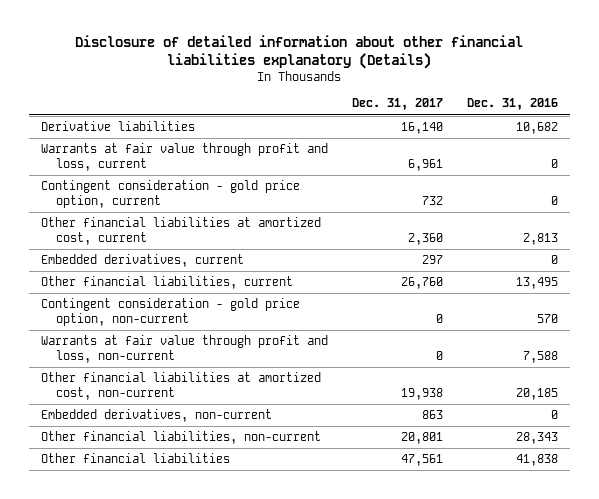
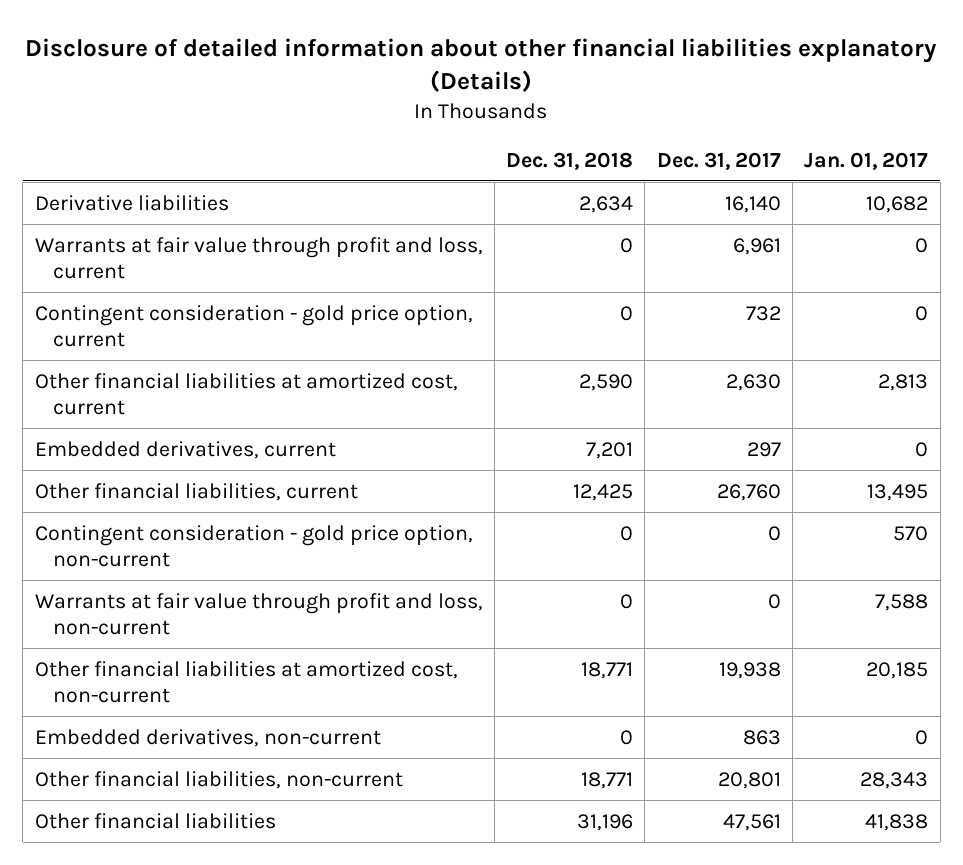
- | Dec. 31, 2017 | Dec. 31, 2016
+ | Dec. 31, 2018 | Dec. 31, 2017 | Jan. 01, 2017
- Other financial liabilities at amortized cost, current | 2,360 | 2,813
+ Other financial liabilities at amortized cost, current | 2,590 | 2,630 | 2,813

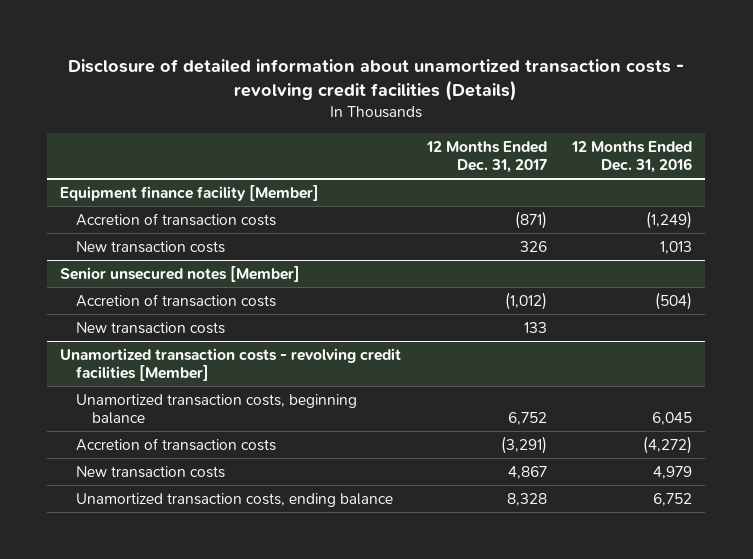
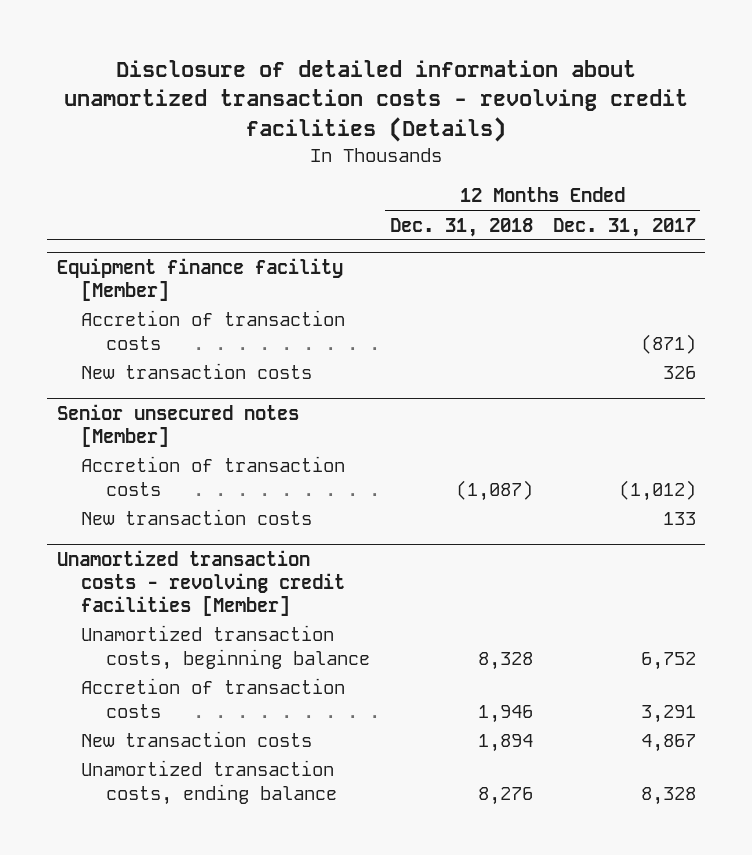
- | 12 Months Ended Dec. 31, 2017 | 12 Months Ended Dec. 31, 2016
+ | 12 Months Ended Dec. 31, 2018 | 12 Months Ended Dec. 31, 2017
@ Unamortized transaction costs - revolving credit facilities [Member]
- Accretion of transaction costs | (3,291) | (4,272)
+ Accretion of transaction costs | 1,946 | 3,291

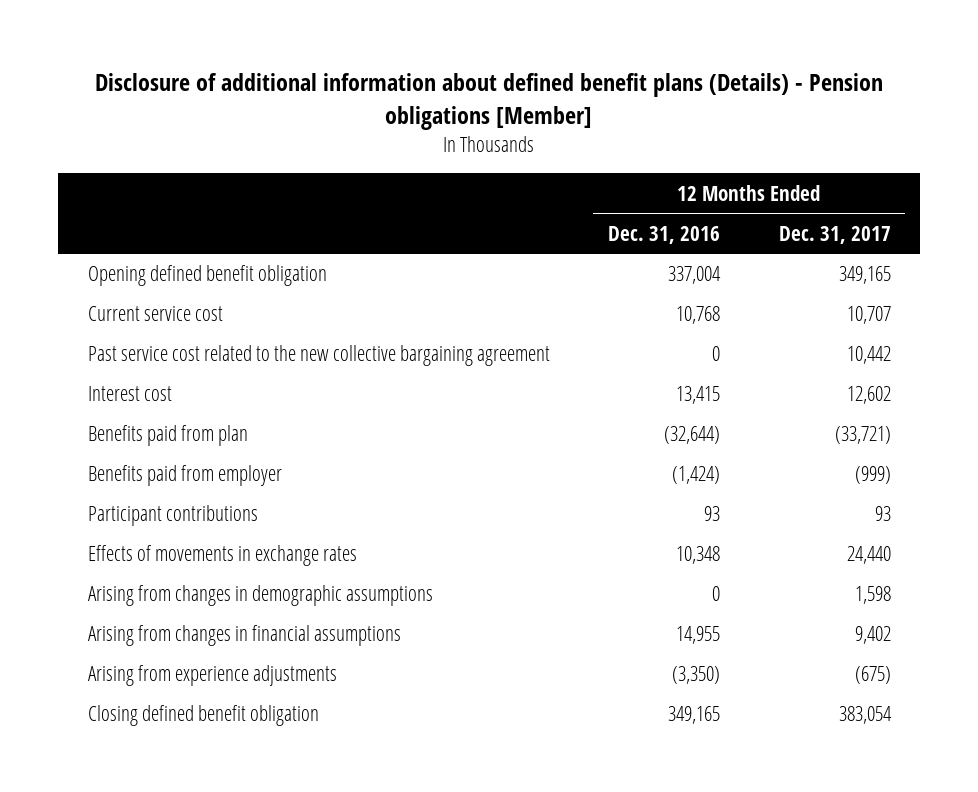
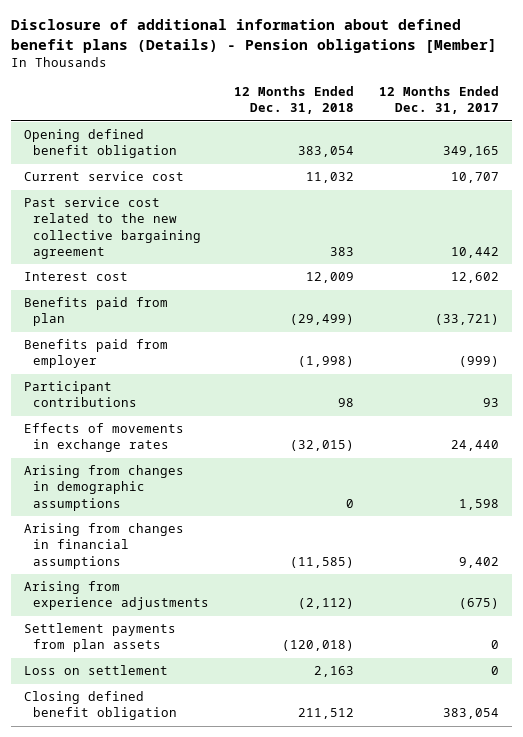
- | 12 Months Ended Dec. 31, 2016 | 12 Months Ended Dec. 31, 2017
+ | 12 Months Ended Dec. 31, 2018 | 12 Months Ended Dec. 31, 2017
+ Settlement payments from plan assets | (120,018) | 0
+ Loss on settlement | 2,163 | 0

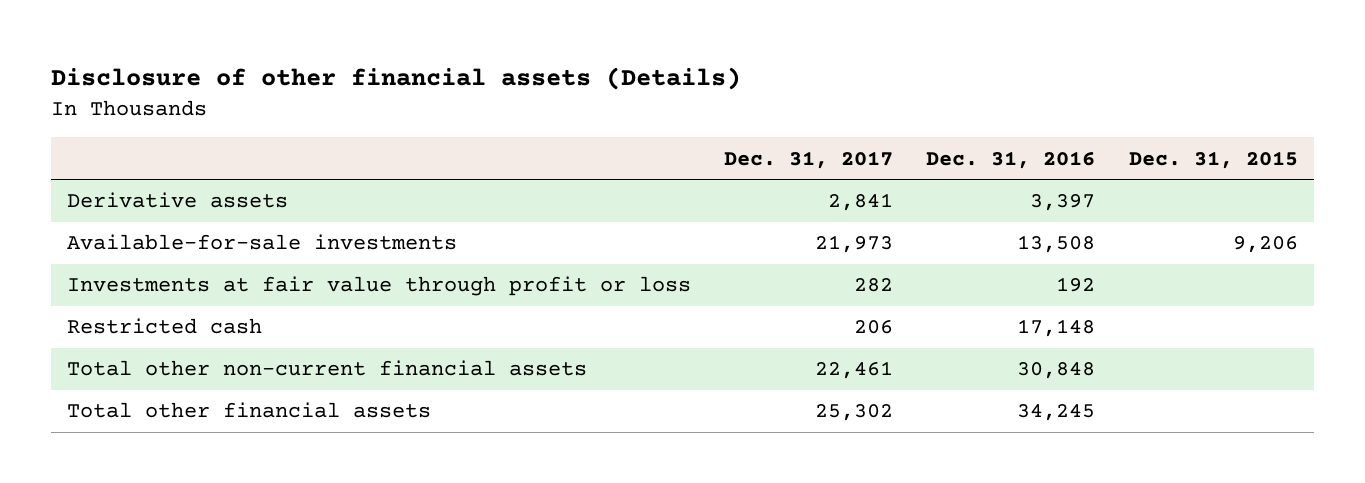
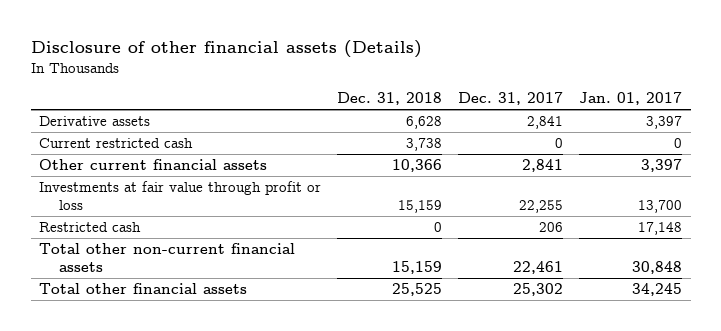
- | Dec. 31, 2017 | Dec. 31, 2016 | Dec. 31, 2015
+ | Dec. 31, 2018 | Dec. 31, 2017 | Jan. 01, 2017
- Available-for-sale investments | 21,973 | 13,508 | 9,206
- Investments at fair value through profit or loss | 282 | 192 |
+ Current restricted cash | 3,738 | 0 | 0
+ Other current financial assets | 10,366 | 2,841 | 3,397
+ Investments at fair value through profit or loss | 15,159 | 22,255 | 13,700

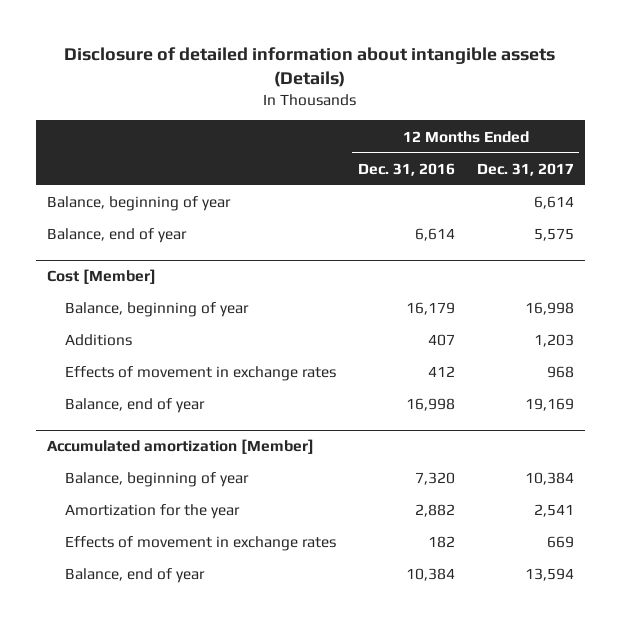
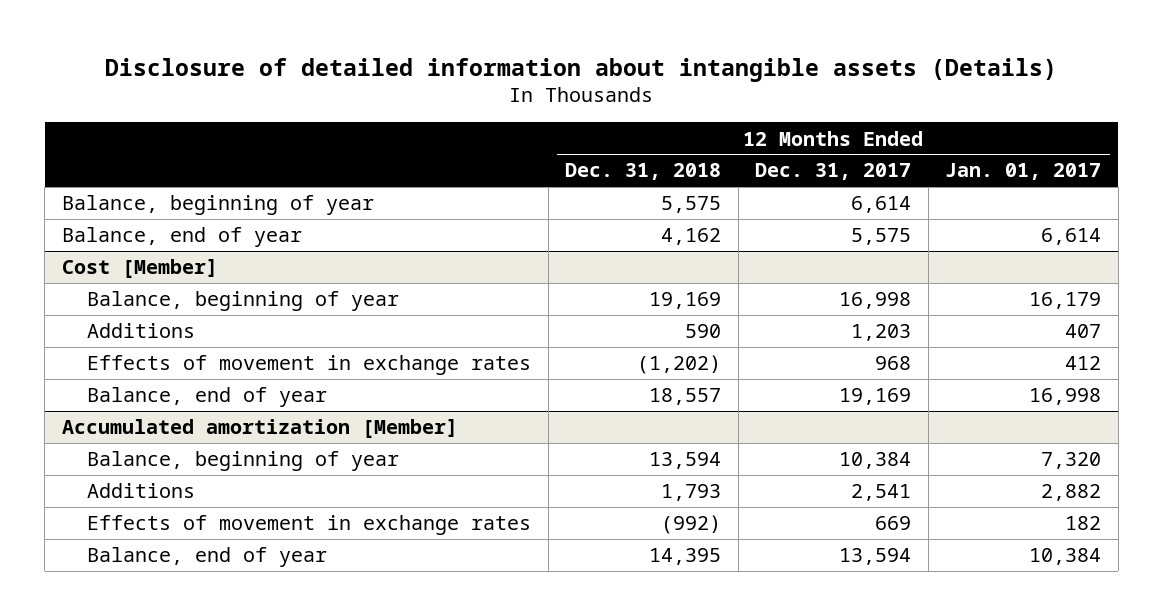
- | 12 Months Ended Dec. 31, 2016 | 12 Months Ended Dec. 31, 2017
+ | 12 Months Ended Dec. 31, 2018 | 12 Months Ended Dec. 31, 2017 | 12 Months Ended Jan. 01, 2017
@ Accumulated amortization [Member]
- Amortization for the year | 2,882 | 2,541
+ Additions | 1,793 | 2,541 | 2,882

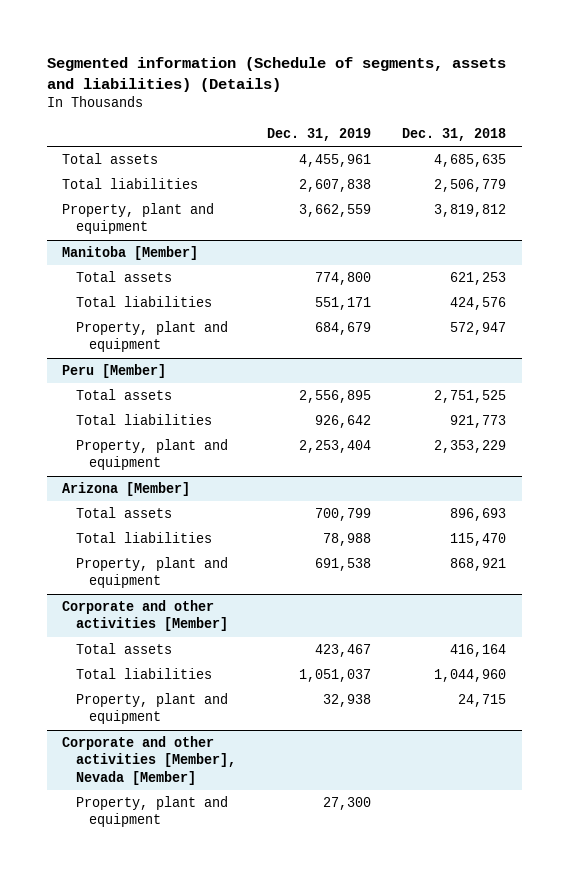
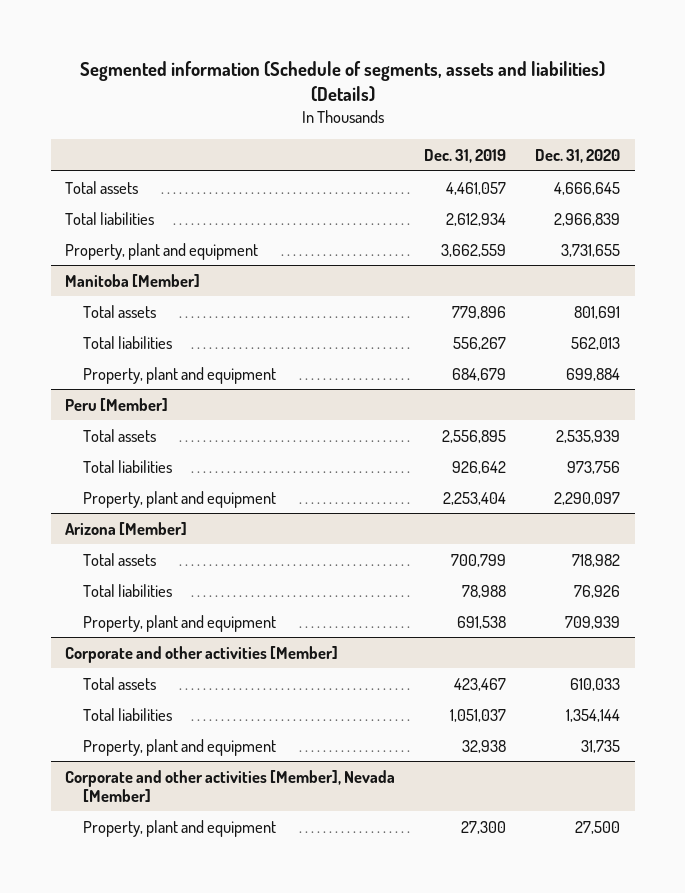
- | Dec. 31, 2019 | Dec. 31, 2018
+ | Dec. 31, 2019 | Dec. 31, 2020
- Total assets | 4,455,961 | 4,685,635
- Total liabilities | 2,607,838 | 2,506,779
+ Total assets | 4,461,057 | 4,666,645
+ Total liabilities | 2,612,934 | 2,966,839
@ Manitoba [Member]
- Total assets | 774,800 | 621,253
- Total liabilities | 551,171 | 424,576
+ Total assets | 779,896 | 801,691
+ Total liabilities | 556,267 | 562,013

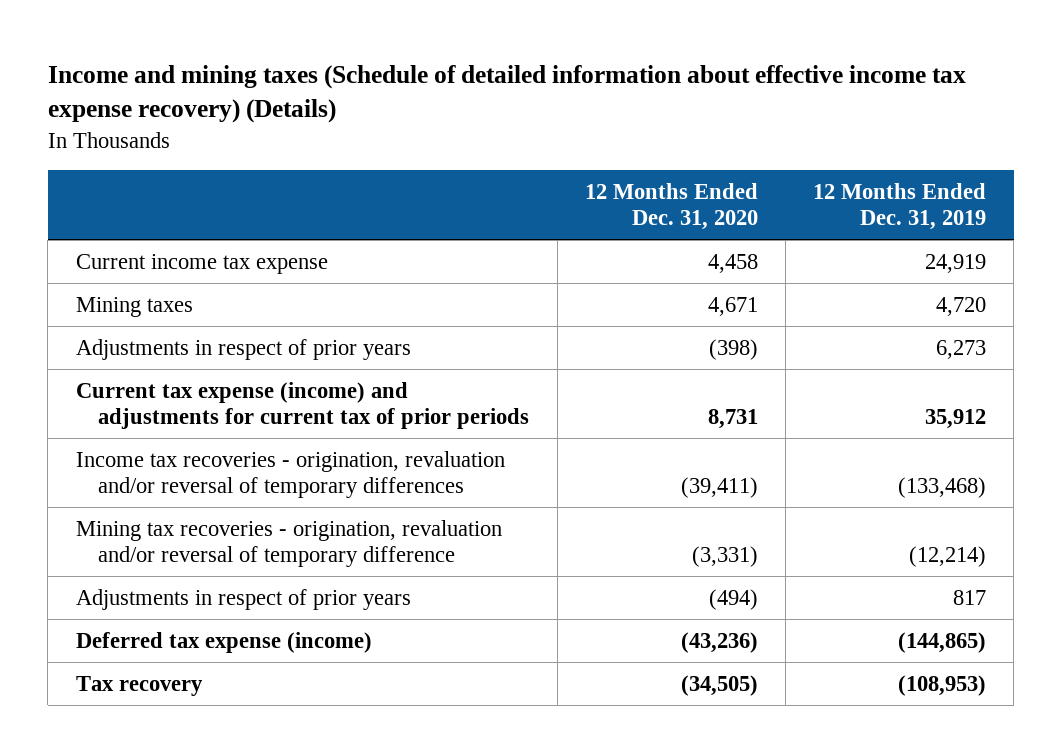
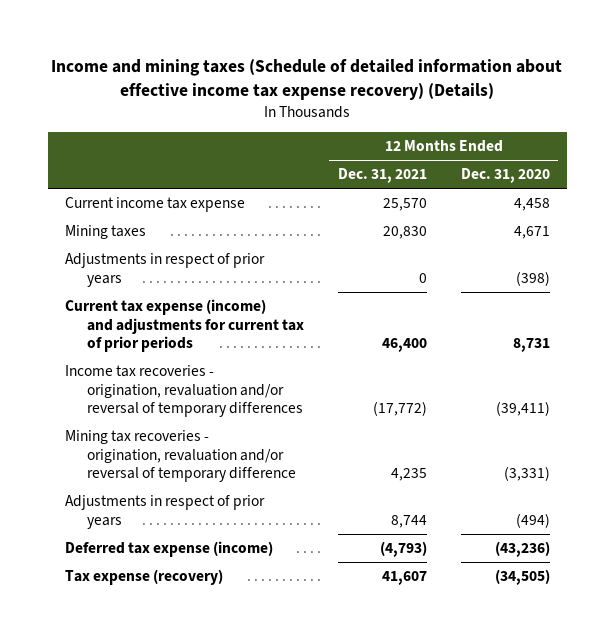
- | 12 Months Ended Dec. 31, 2020 | 12 Months Ended Dec. 31, 2019
+ | 12 Months Ended Dec. 31, 2021 | 12 Months Ended Dec. 31, 2020
- Tax recovery | (34,505) | (108,953)
+ Tax expense (recovery) | 41,607 | (34,505)

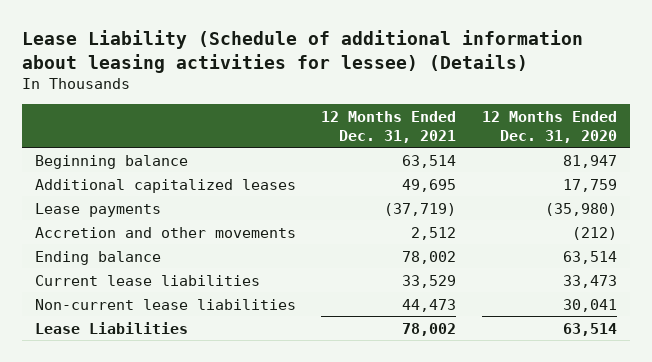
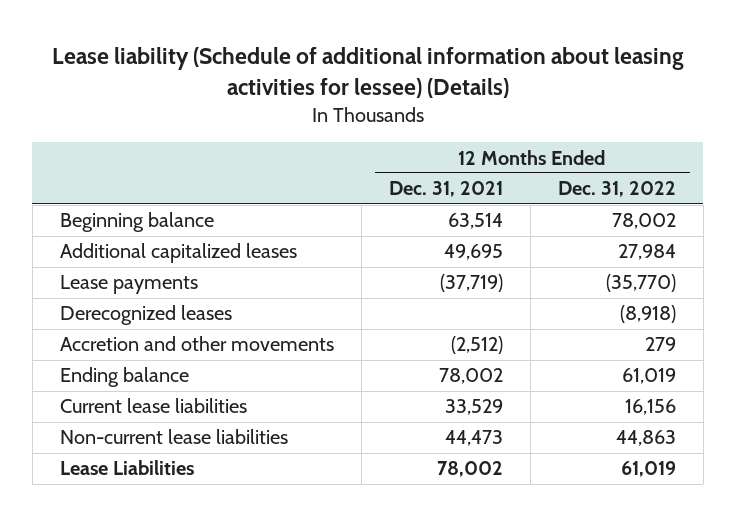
- Lease Liability (Schedule of additional information about leasing activities for lessee) (Details)
+ Lease liability (Schedule of additional information about leasing activities for lessee) (Details)
- | 12 Months Ended Dec. 31, 2021 | 12 Months Ended Dec. 31, 2020
+ | 12 Months Ended Dec. 31, 2021 | 12 Months Ended Dec. 31, 2022
- Accretion and other movements | 2,512 | (212)
+ Derecognized leases | | (8,918)
+ Accretion and other movements | (2,512) | 279

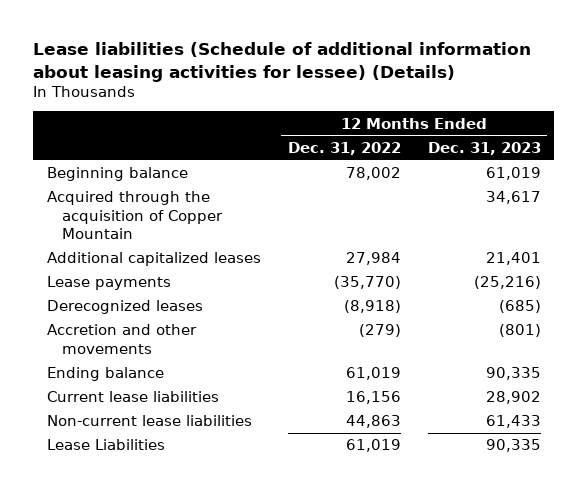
- Lease liability (Schedule of additional information about leasing activities for lessee) (Details)
+ Lease liabilities (Schedule of additional information about leasing activities for lessee) (Details)
- | 12 Months Ended Dec. 31, 2021 | 12 Months Ended Dec. 31, 2022
+ | 12 Months Ended Dec. 31, 2022 | 12 Months Ended Dec. 31, 2023
+ Acquired through the acquisition of Copper Mountain | | 34,617
- Accretion and other movements | (2,512) | 279
+ Accretion and other movements | (279) | (801)

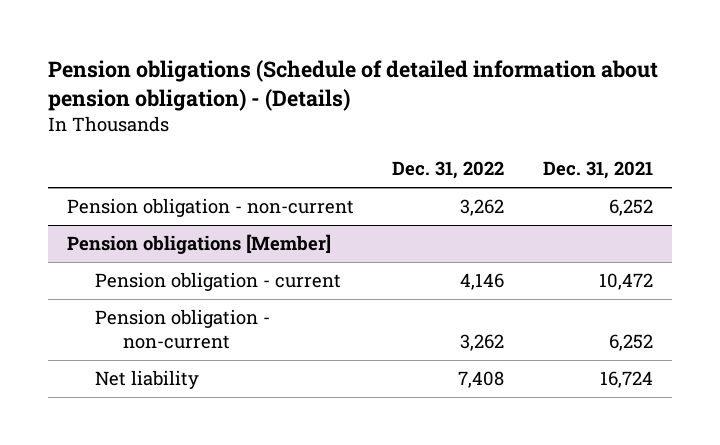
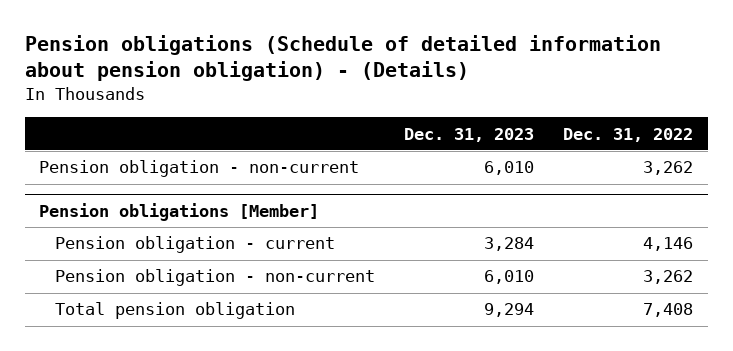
- | Dec. 31, 2022 | Dec. 31, 2021
+ | Dec. 31, 2023 | Dec. 31, 2022
@ Pension obligations [Member]
- Net liability | 7,408 | 16,724
+ Total pension obligation | 9,294 | 7,408

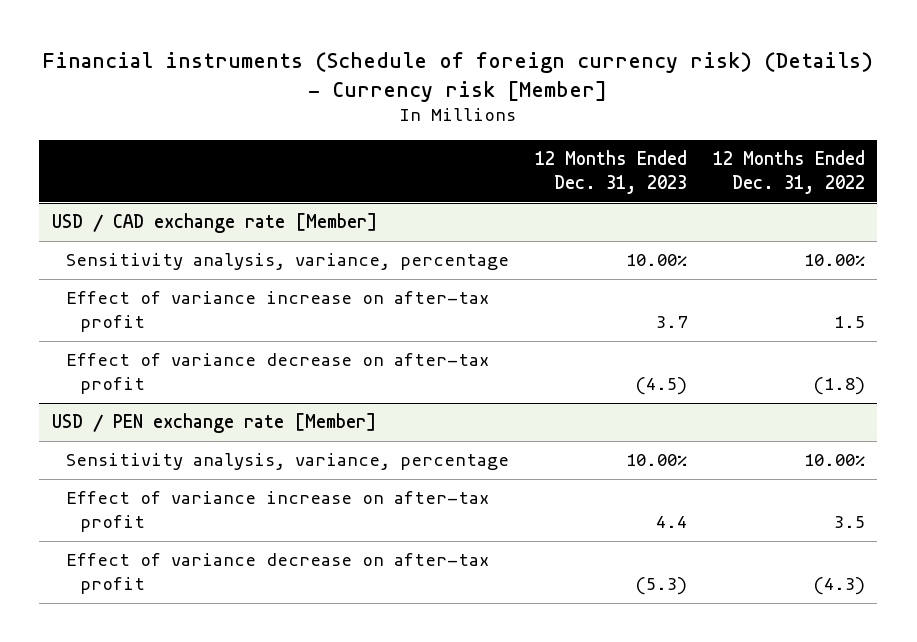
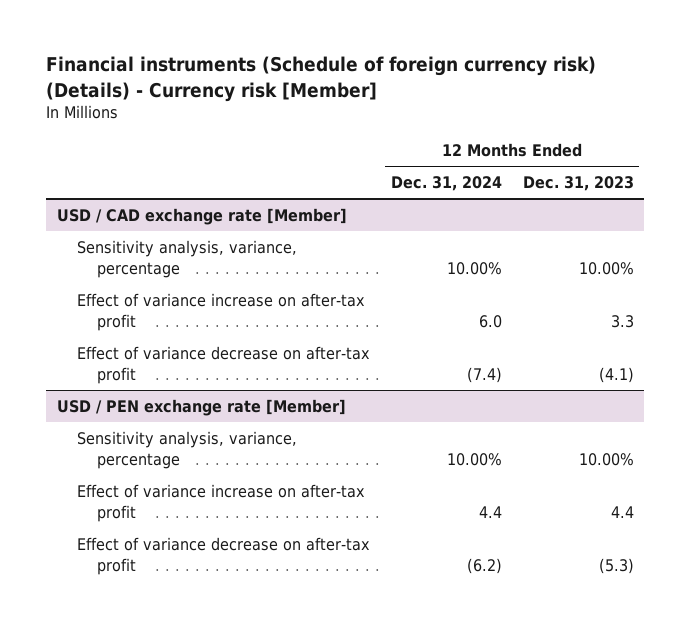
- | 12 Months Ended Dec. 31, 2023 | 12 Months Ended Dec. 31, 2022
+ | 12 Months Ended Dec. 31, 2024 | 12 Months Ended Dec. 31, 2023
@ USD / CAD exchange rate [Member]
- Effect of variance increase on after-tax profit | 3.7 | 1.5
- Effect of variance decrease on after-tax profit | (4.5) | (1.8)
+ Effect of variance increase on after-tax profit | 6.0 | 3.3
+ Effect of variance decrease on after-tax profit | (7.4) | (4.1)

